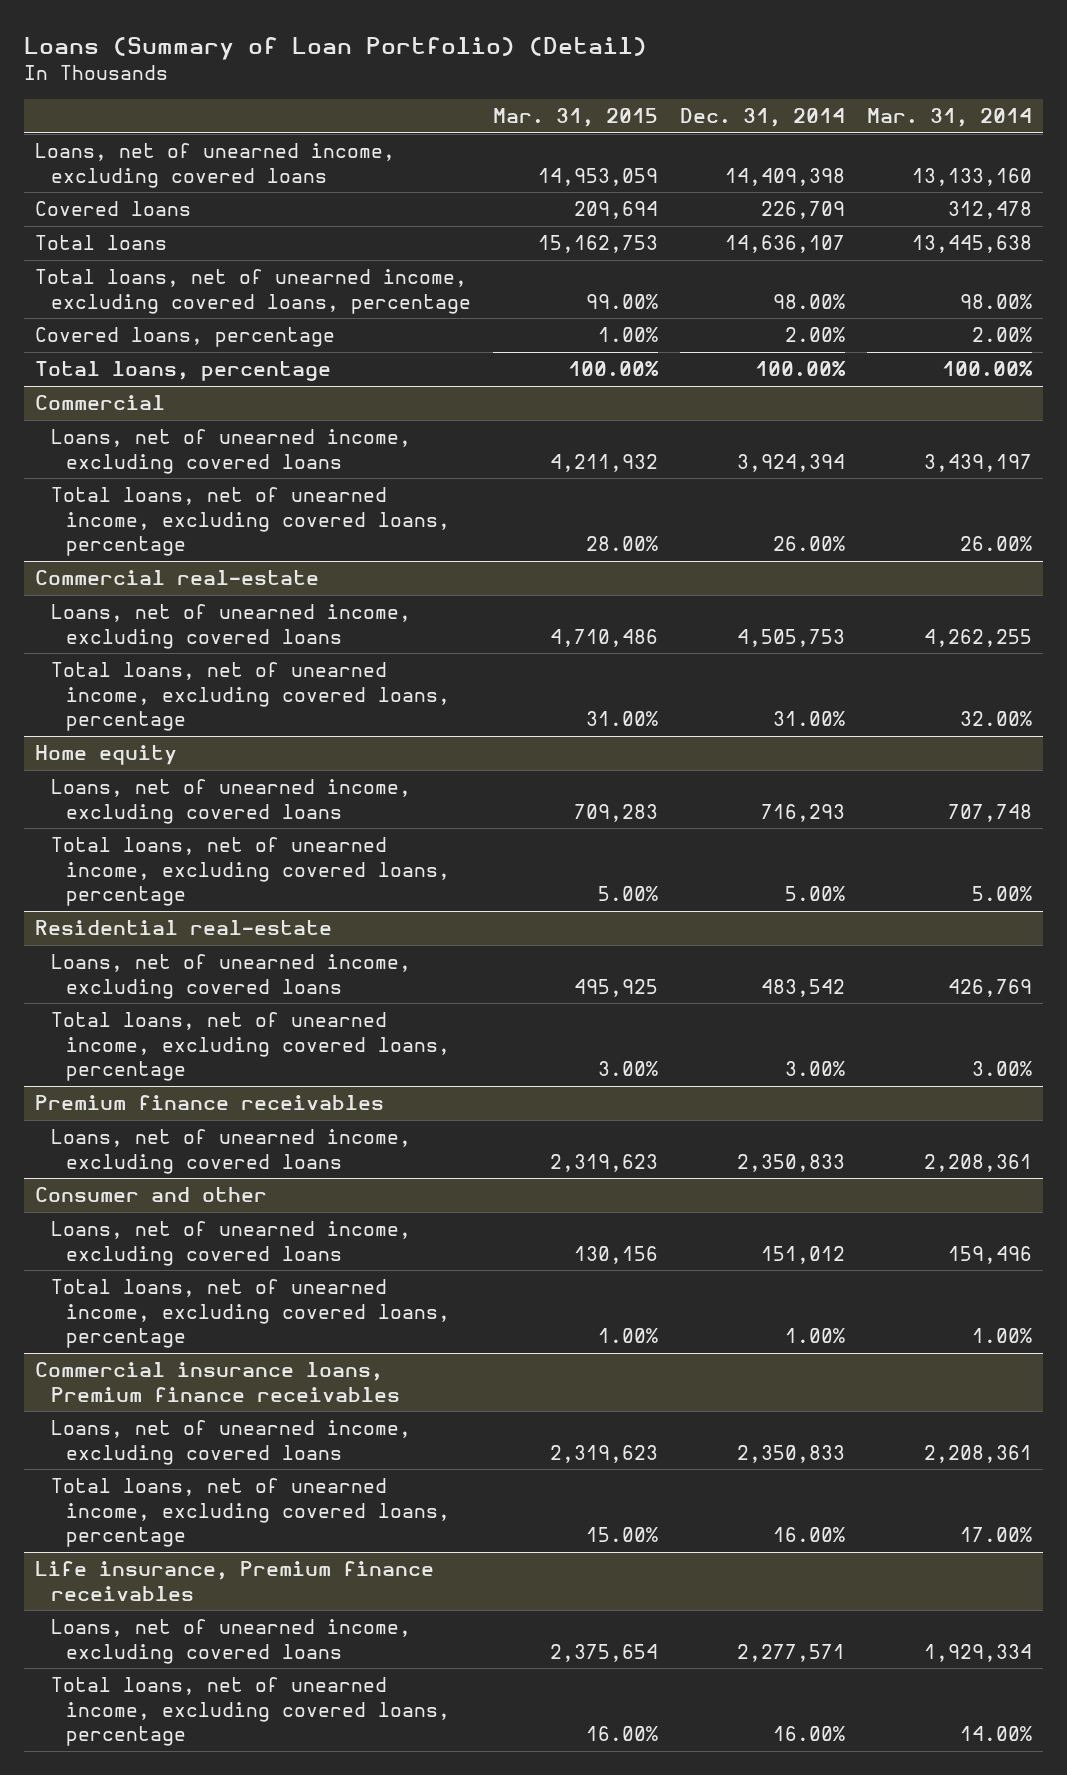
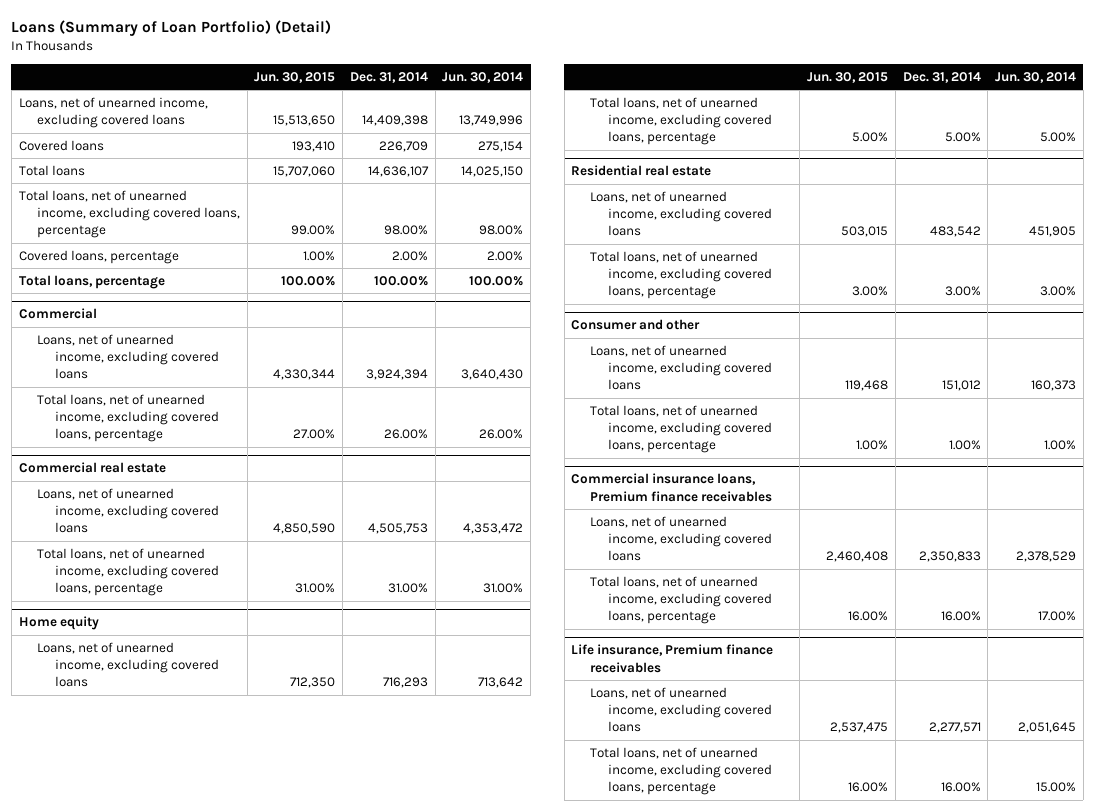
- | Mar. 31, 2015 | Dec. 31, 2014 | Mar. 31, 2014
+ | Jun. 30, 2015 | Dec. 31, 2014 | Jun. 30, 2014
- Commercial real-estate
+ Commercial real estate
- Residential real-estate
+ Residential real estate
- Premium finance receivables
- Loans, net of unearned income, excluding covered loans | 2,319,623 | 2,350,833 | 2,208,361

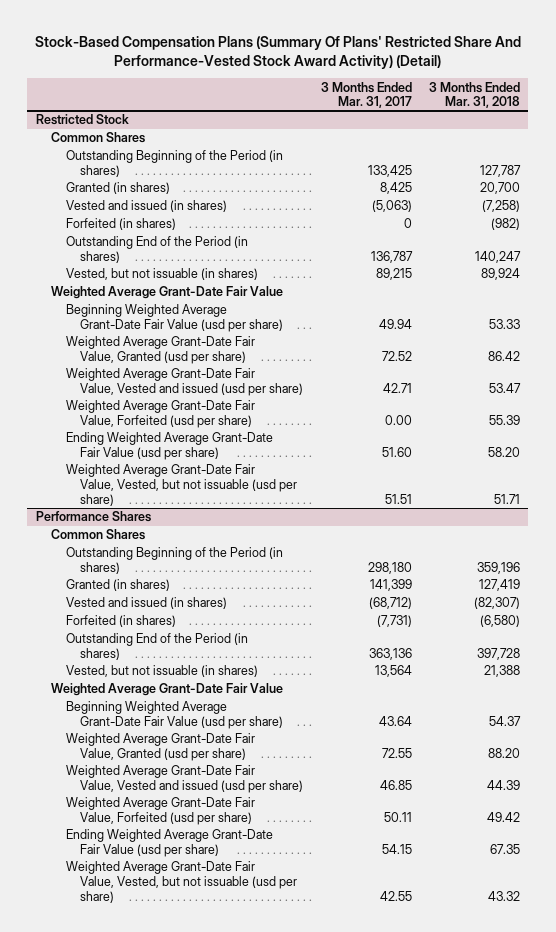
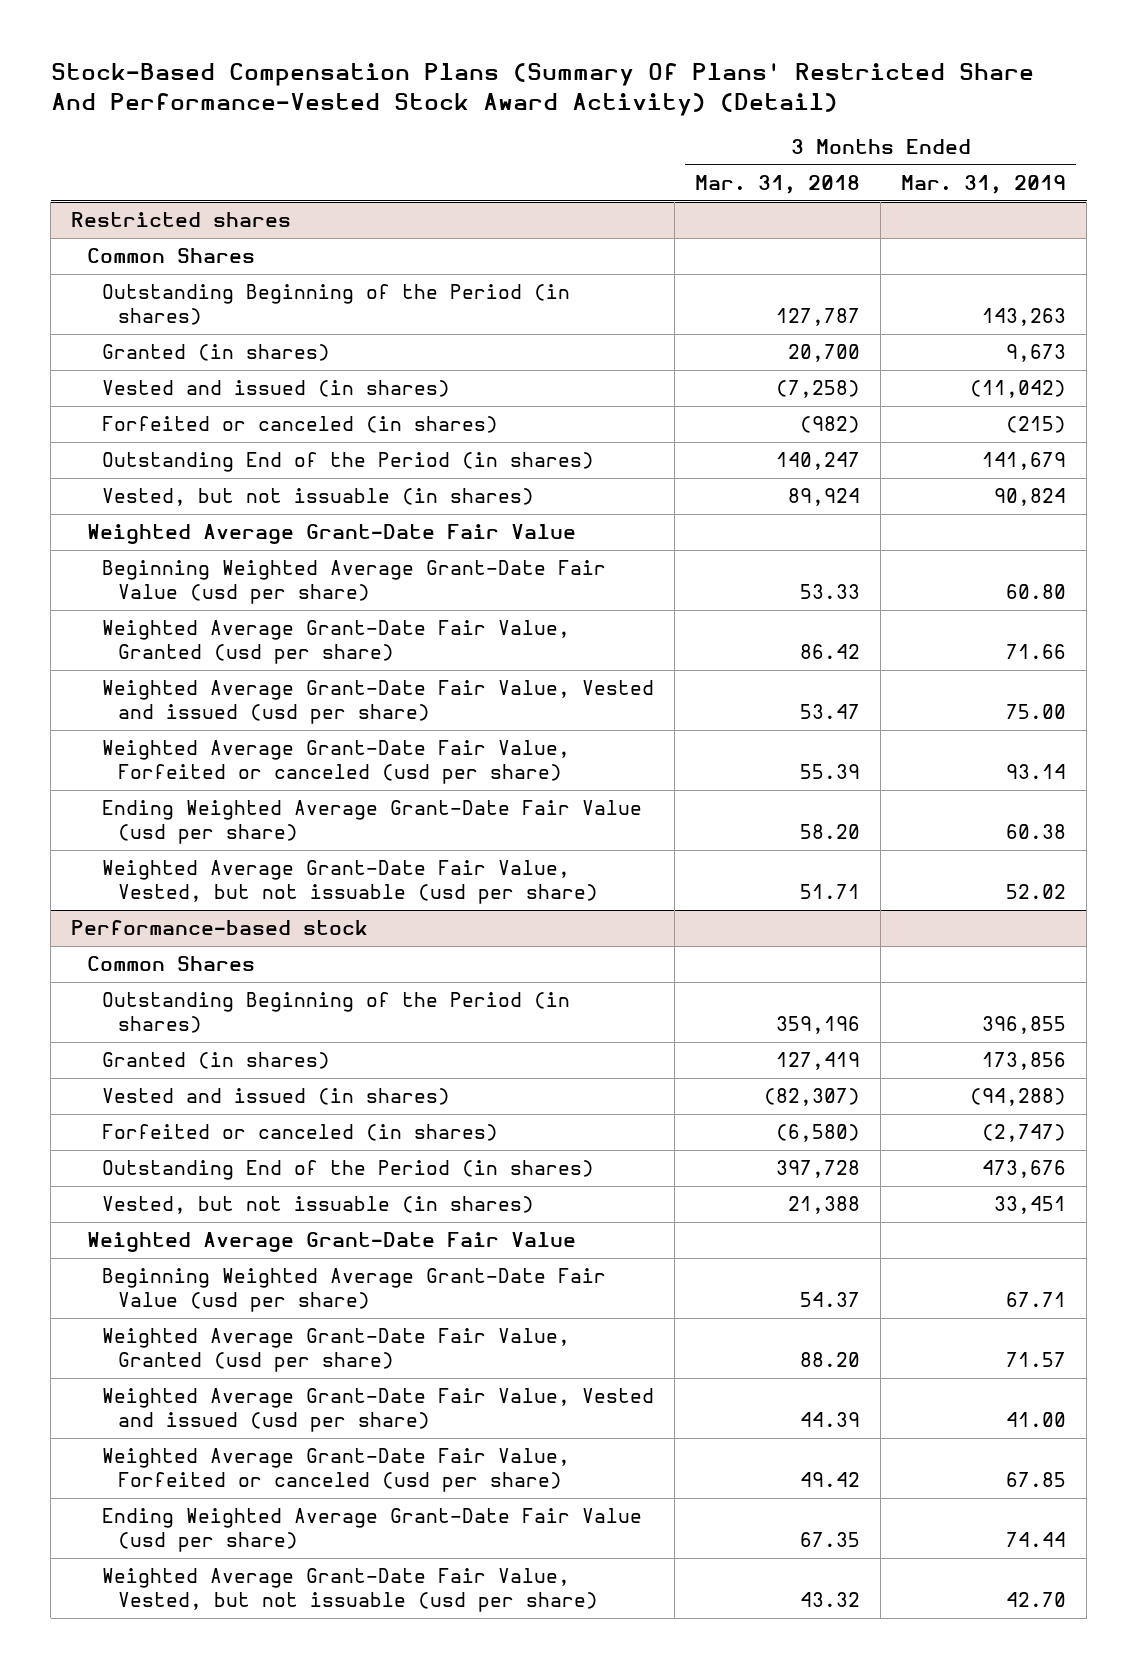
- | 3 Months Ended Mar. 31, 2017 | 3 Months Ended Mar. 31, 2018
+ | 3 Months Ended Mar. 31, 2018 | 3 Months Ended Mar. 31, 2019
- Restricted Stock
+ Restricted shares
- Forfeited (in shares) | 0 | (982)
+ Forfeited or canceled (in shares) | (982) | (215)
- Weighted Average Grant-Date Fair Value, Forfeited (usd per share) | 0.00 | 55.39
+ Weighted Average Grant-Date Fair Value, Forfeited or canceled (usd per share) | 55.39 | 93.14
- Performance Shares
+ Performance-based stock
- Forfeited (in shares) | (7,731) | (6,580)
+ Forfeited or canceled (in shares) | (6,580) | (2,747)
- Weighted Average Grant-Date Fair Value, Forfeited (usd per share) | 50.11 | 49.42
+ Weighted Average Grant-Date Fair Value, Forfeited or canceled (usd per share) | 49.42 | 67.85

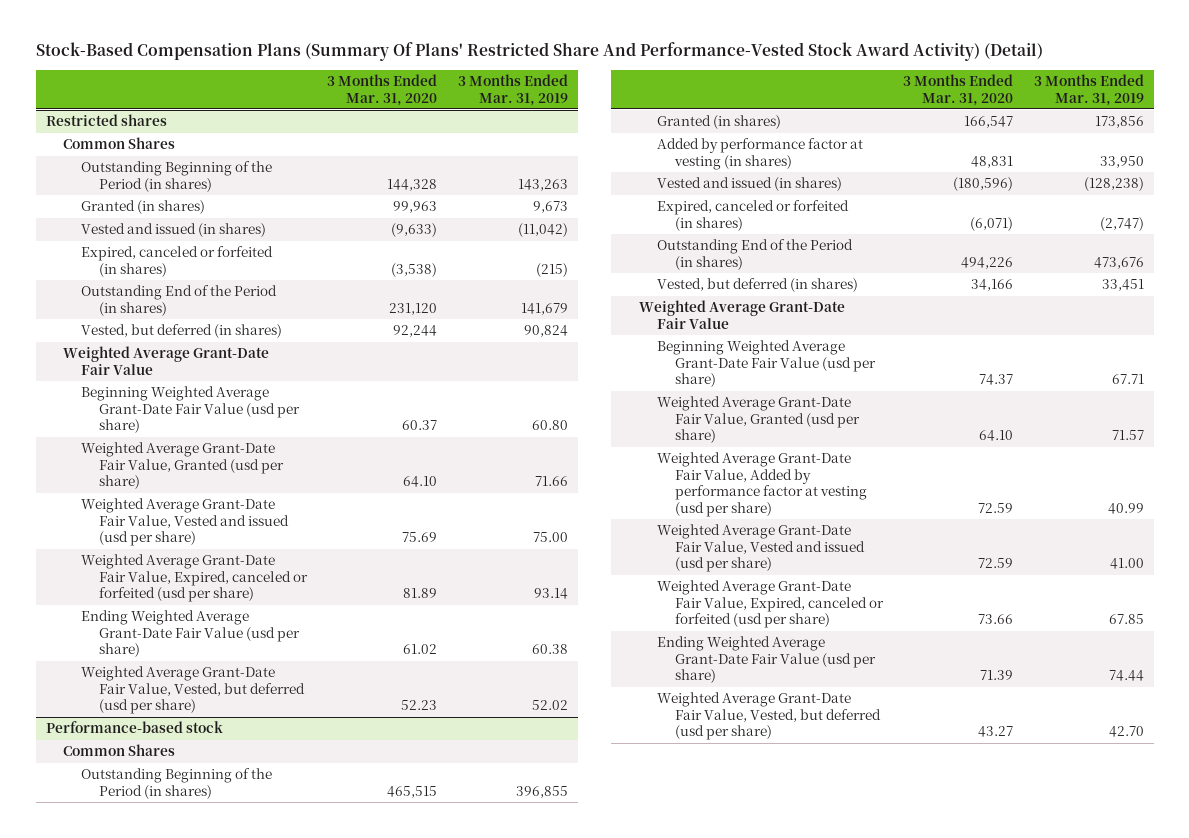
- | 3 Months Ended Mar. 31, 2018 | 3 Months Ended Mar. 31, 2019
+ | 3 Months Ended Mar. 31, 2020 | 3 Months Ended Mar. 31, 2019
@ Restricted shares
- Forfeited or canceled (in shares) | (982) | (215)
+ Expired, canceled or forfeited (in shares) | (3,538) | (215)
- Vested, but not issuable (in shares) | 89,924 | 90,824
+ Vested, but deferred (in shares) | 92,244 | 90,824
- Weighted Average Grant-Date Fair Value, Forfeited or canceled (usd per share) | 55.39 | 93.14
+ Weighted Average Grant-Date Fair Value, Expired, canceled or forfeited (usd per share) | 81.89 | 93.14
- Weighted Average Grant-Date Fair Value, Vested, but not issuable (usd per share) | 51.71 | 52.02
+ Weighted Average Grant-Date Fair Value, Vested, but deferred (usd per share) | 52.23 | 52.02
@ Performance-based stock
- Vested and issued (in shares) | (82,307) | (94,288)
- Forfeited or canceled (in shares) | (6,580) | (2,747)
+ Added by performance factor at vesting (in shares) | 48,831 | 33,950
+ Vested and issued (in shares) | (180,596) | (128,238)
+ Expired, canceled or forfeited (in shares) | (6,071) | (2,747)
- Vested, but not issuable (in shares) | 21,388 | 33,451
+ Vested, but deferred (in shares) | 34,166 | 33,451
+ Weighted Average Grant-Date Fair Value, Added by performance factor at vesting (usd per share) | 72.59 | 40.99
- Weighted Average Grant-Date Fair Value, Forfeited or canceled (usd per share) | 49.42 | 67.85
+ Weighted Average Grant-Date Fair Value, Expired, canceled or forfeited (usd per share) | 73.66 | 67.85
- Weighted Average Grant-Date Fair Value, Vested, but not issuable (usd per share) | 43.32 | 42.70
+ Weighted Average Grant-Date Fair Value, Vested, but deferred (usd per share) | 43.27 | 42.70

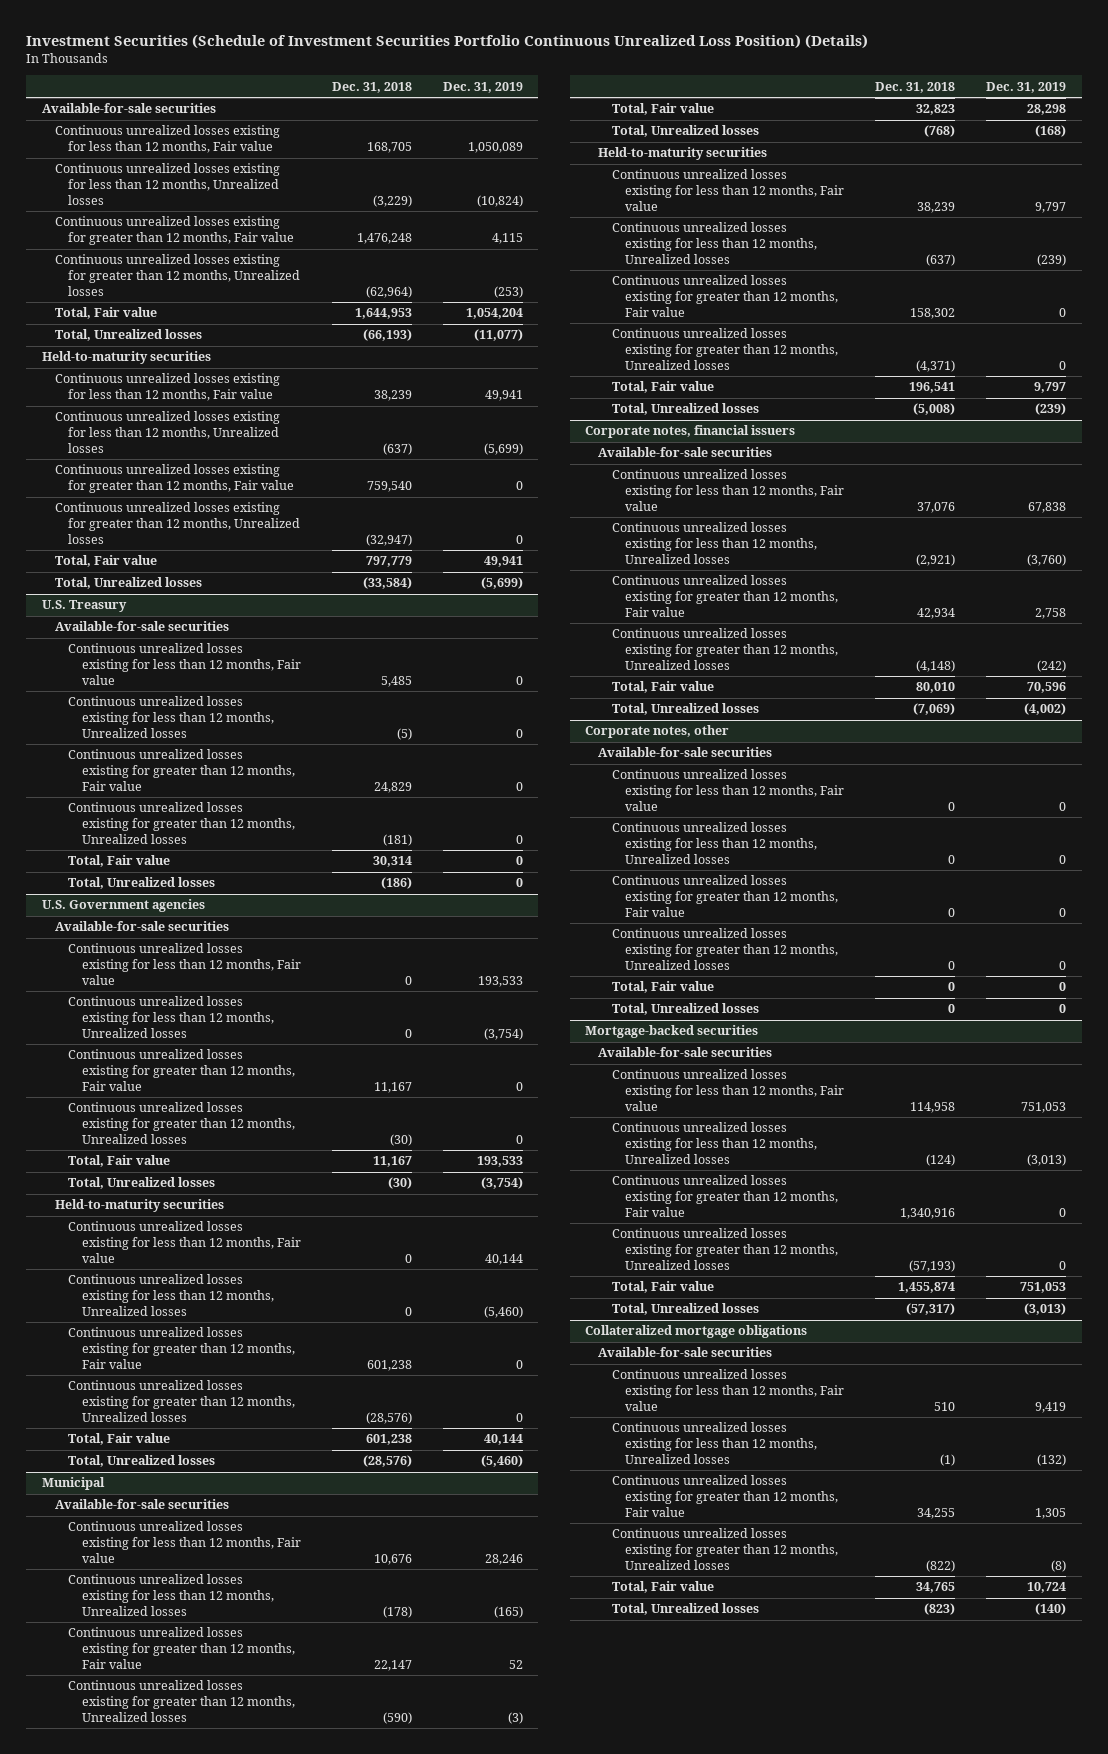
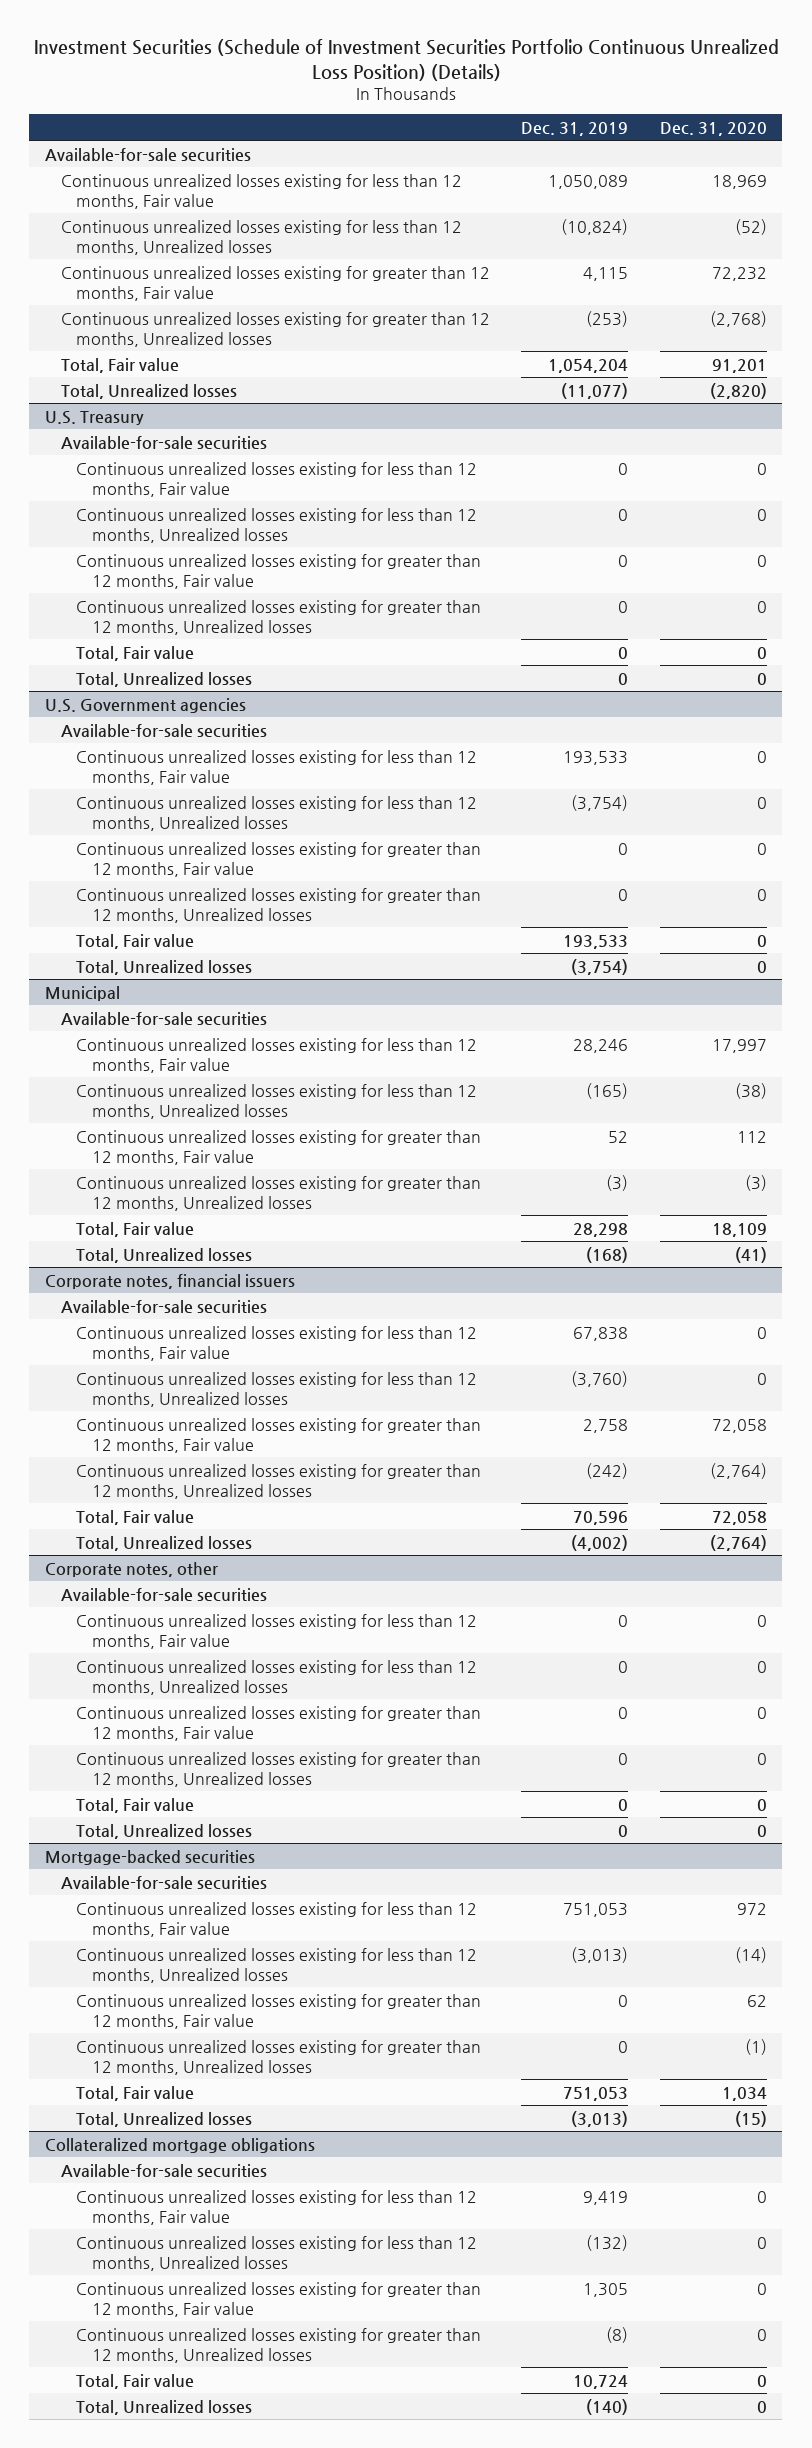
- | Dec. 31, 2018 | Dec. 31, 2019
+ | Dec. 31, 2019 | Dec. 31, 2020
- Held-to-maturity securities
- Continuous unrealized losses existing for less than 12 months, Fair value | 38,239 | 49,941
- Continuous unrealized losses existing for less than 12 months, Unrealized losses | (637) | (5,699)
- Continuous unrealized losses existing for greater than 12 months, Fair value | 759,540 | 0
- Continuous unrealized losses existing for greater than 12 months, Unrealized losses | (32,947) | 0
- Total, Fair value | 797,779 | 49,941
- Total, Unrealized losses | (33,584) | (5,699)
@ U.S. Government agencies
- Held-to-maturity securities
- Continuous unrealized losses existing for less than 12 months, Fair value | 0 | 40,144
- Continuous unrealized losses existing for less than 12 months, Unrealized losses | 0 | (5,460)
- Continuous unrealized losses existing for greater than 12 months, Fair value | 601,238 | 0
- Continuous unrealized losses existing for greater than 12 months, Unrealized losses | (28,576) | 0
- Total, Fair value | 601,238 | 40,144
- Total, Unrealized losses | (28,576) | (5,460)
@ Municipal
- Held-to-maturity securities
- Continuous unrealized losses existing for less than 12 months, Fair value | 38,239 | 9,797
- Continuous unrealized losses existing for less than 12 months, Unrealized losses | (637) | (239)
- Continuous unrealized losses existing for greater than 12 months, Fair value | 158,302 | 0
- Continuous unrealized losses existing for greater than 12 months, Unrealized losses | (4,371) | 0
- Total, Fair value | 196,541 | 9,797
- Total, Unrealized losses | (5,008) | (239)

